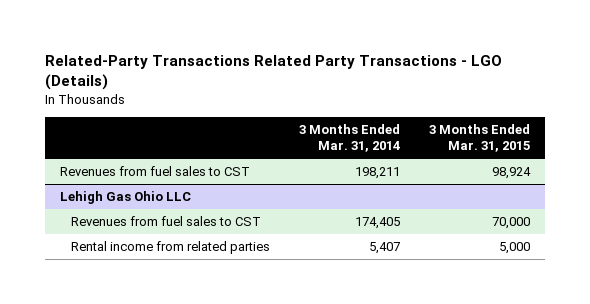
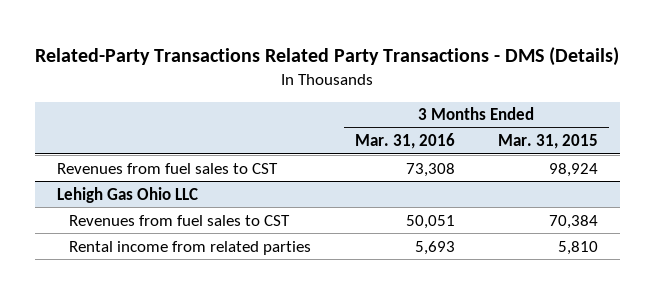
- Related-Party Transactions Related Party Transactions - LGO (Details)
+ Related-Party Transactions Related Party Transactions - DMS (Details)
- | 3 Months Ended Mar. 31, 2014 | 3 Months Ended Mar. 31, 2015
+ | 3 Months Ended Mar. 31, 2016 | 3 Months Ended Mar. 31, 2015
@ Lehigh Gas Ohio LLC
- Revenues from fuel sales to CST | 174,405 | 70,000
- Rental income from related parties | 5,407 | 5,000
+ Revenues from fuel sales to CST | 50,051 | 70,384
+ Rental income from related parties | 5,693 | 5,810

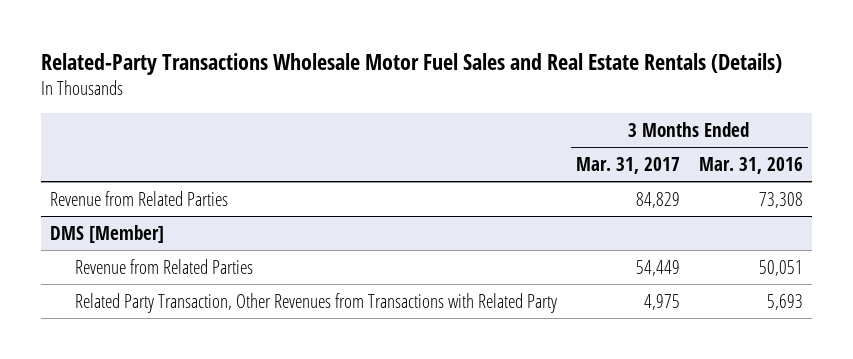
- Related-Party Transactions Related Party Transactions - DMS (Details)
+ Related-Party Transactions Wholesale Motor Fuel Sales and Real Estate Rentals (Details)
- | 3 Months Ended Mar. 31, 2016 | 3 Months Ended Mar. 31, 2015
+ | 3 Months Ended Mar. 31, 2017 | 3 Months Ended Mar. 31, 2016
- Revenues from fuel sales to CST | 73,308 | 98,924
- Lehigh Gas Ohio LLC
- Revenues from fuel sales to CST | 50,051 | 70,384
- Rental income from related parties | 5,693 | 5,810
+ Revenue from Related Parties | 84,829 | 73,308
+ DMS [Member]
+ Revenue from Related Parties | 54,449 | 50,051
+ Related Party Transaction, Other Revenues from Transactions with Related Party | 4,975 | 5,693

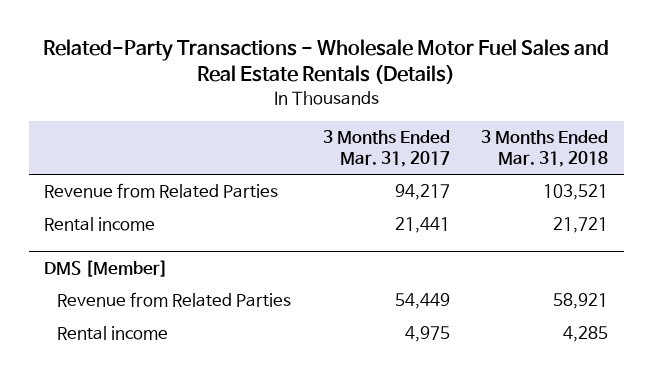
- Related-Party Transactions Wholesale Motor Fuel Sales and Real Estate Rentals (Details)
+ Related-Party Transactions - Wholesale Motor Fuel Sales and Real Estate Rentals (Details)
- | 3 Months Ended Mar. 31, 2017 | 3 Months Ended Mar. 31, 2016
+ | 3 Months Ended Mar. 31, 2017 | 3 Months Ended Mar. 31, 2018
- Revenue from Related Parties | 84,829 | 73,308
+ Revenue from Related Parties | 94,217 | 103,521
+ Rental income | 21,441 | 21,721
@ DMS [Member]
- Related Party Transaction, Other Revenues from Transactions with Related Party | 4,975 | 5,693
+ Rental income | 4,975 | 4,285

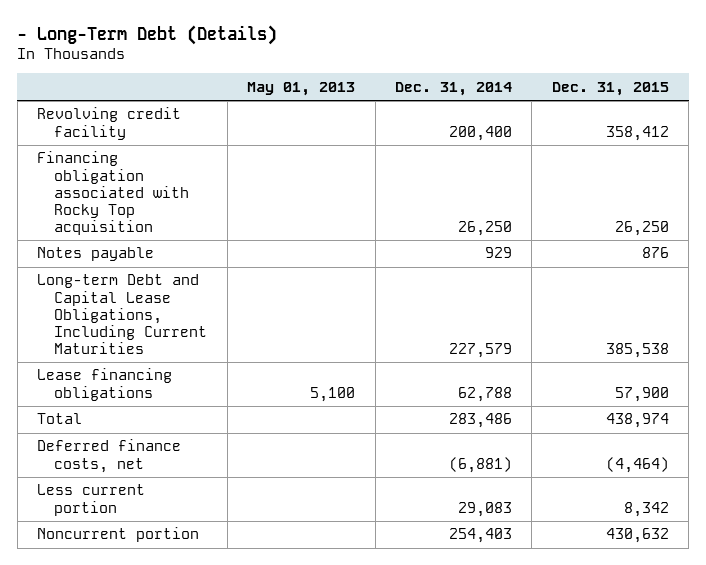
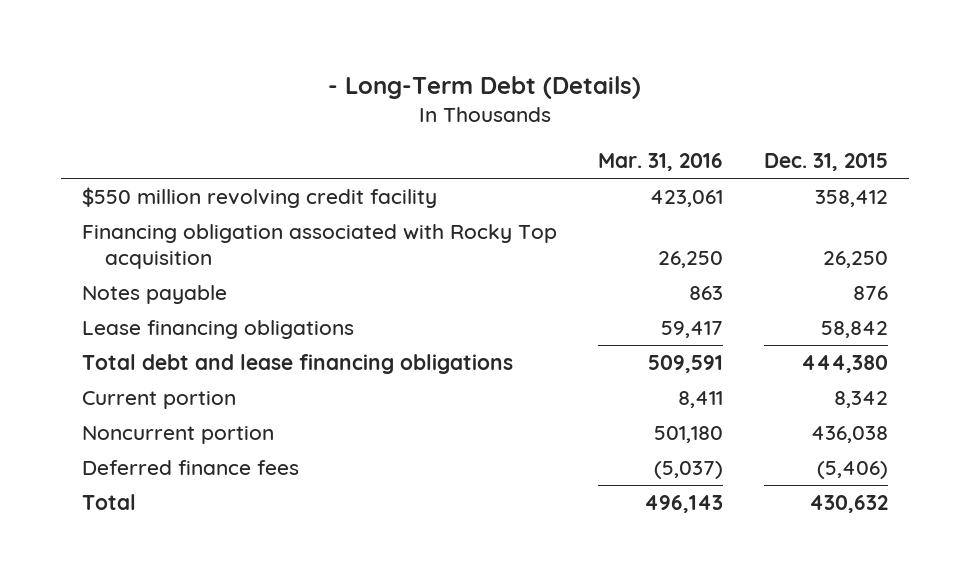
- | May 01, 2013 | Dec. 31, 2014 | Dec. 31, 2015
+ | Mar. 31, 2016 | Dec. 31, 2015
- Revolving credit facility | | 200,400 | 358,412
+ $550 million revolving credit facility | 423,061 | 358,412
- Long-term Debt and Capital Lease Obligations, Including Current Maturities | | 227,579 | 385,538
- Lease financing obligations | 5,100 | 62,788 | 57,900
- Total | | 283,486 | 438,974
- Deferred finance costs, net | | (6,881) | (4,464)
- Less current portion | | 29,083 | 8,342
- Noncurrent portion | | 254,403 | 430,632
+ Lease financing obligations | 59,417 | 58,842
+ Total debt and lease financing obligations | 509,591 | 444,380
+ Current portion | 8,411 | 8,342
+ Noncurrent portion | 501,180 | 436,038
+ Deferred finance fees | (5,037) | (5,406)
+ Total | 496,143 | 430,632

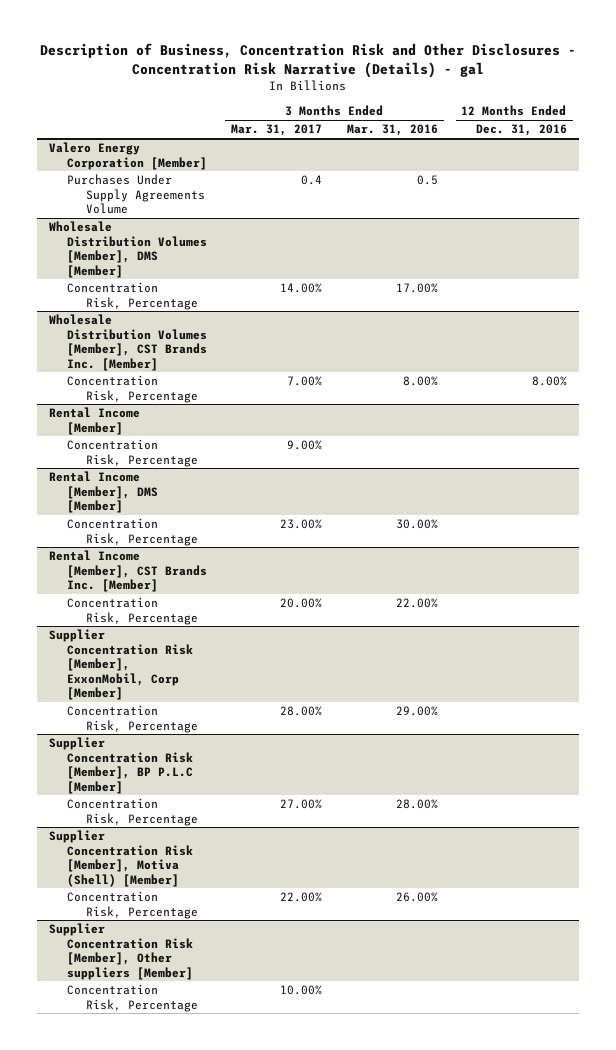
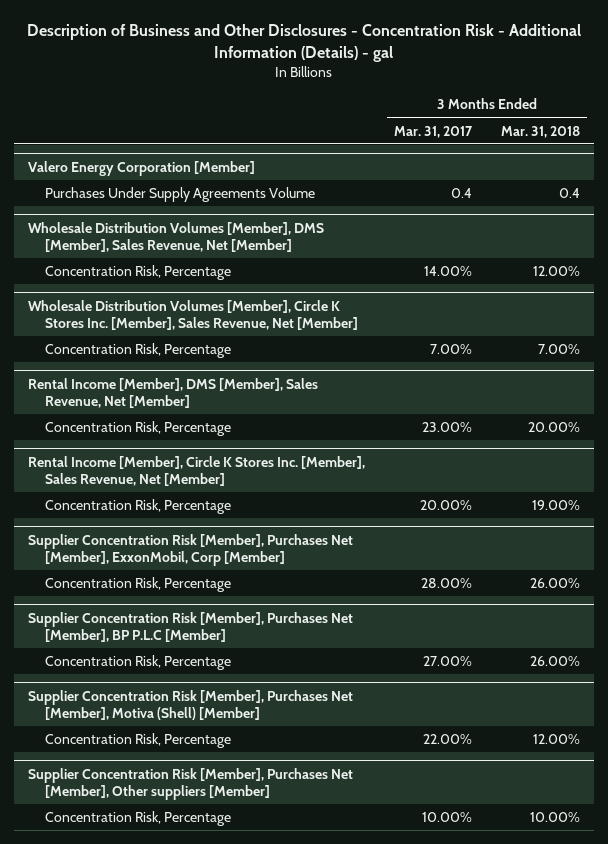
- Description of Business, Concentration Risk and Other Disclosures - Concentration Risk Narrative (Details) - gal
+ Description of Business and Other Disclosures - Concentration Risk - Additional Information (Details) - gal
- | 3 Months Ended Mar. 31, 2017 | 3 Months Ended Mar. 31, 2016 | 12 Months Ended Dec. 31, 2016
+ | 3 Months Ended Mar. 31, 2017 | 3 Months Ended Mar. 31, 2018
- Wholesale Distribution Volumes [Member], DMS [Member]
+ Wholesale Distribution Volumes [Member], DMS [Member], Sales Revenue, Net [Member]
- Wholesale Distribution Volumes [Member], CST Brands Inc. [Member]
+ Wholesale Distribution Volumes [Member], Circle K Stores Inc. [Member], Sales Revenue, Net [Member]
- Rental Income [Member]
- Concentration Risk, Percentage | 9.00% | |
- Rental Income [Member], DMS [Member]
+ Rental Income [Member], DMS [Member], Sales Revenue, Net [Member]
- Rental Income [Member], CST Brands Inc. [Member]
+ Rental Income [Member], Circle K Stores Inc. [Member], Sales Revenue, Net [Member]
- Supplier Concentration Risk [Member], ExxonMobil, Corp [Member]
+ Supplier Concentration Risk [Member], Purchases Net [Member], ExxonMobil, Corp [Member]
- Supplier Concentration Risk [Member], BP P.L.C [Member]
+ Supplier Concentration Risk [Member], Purchases Net [Member], BP P.L.C [Member]
- Supplier Concentration Risk [Member], Motiva (Shell) [Member]
+ Supplier Concentration Risk [Member], Purchases Net [Member], Motiva (Shell) [Member]
- Supplier Concentration Risk [Member], Other suppliers [Member]
+ Supplier Concentration Risk [Member], Purchases Net [Member], Other suppliers [Member]

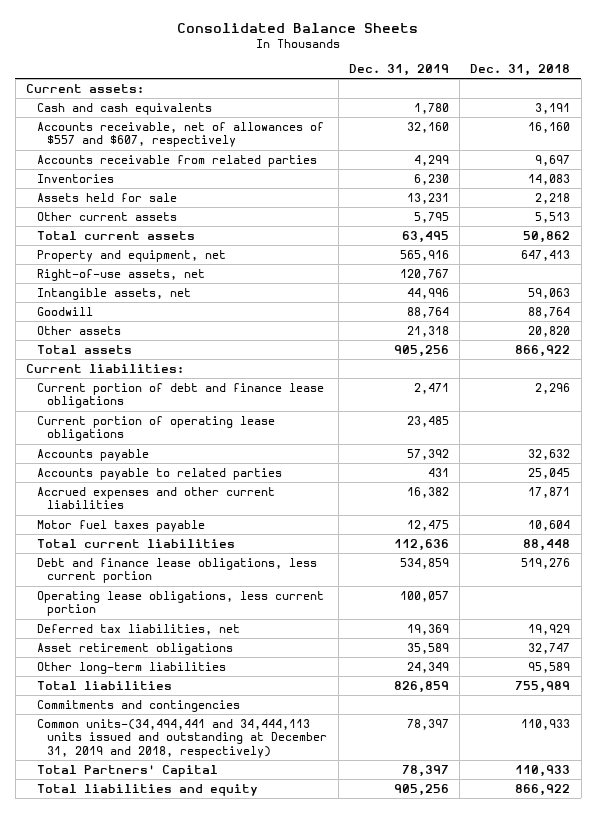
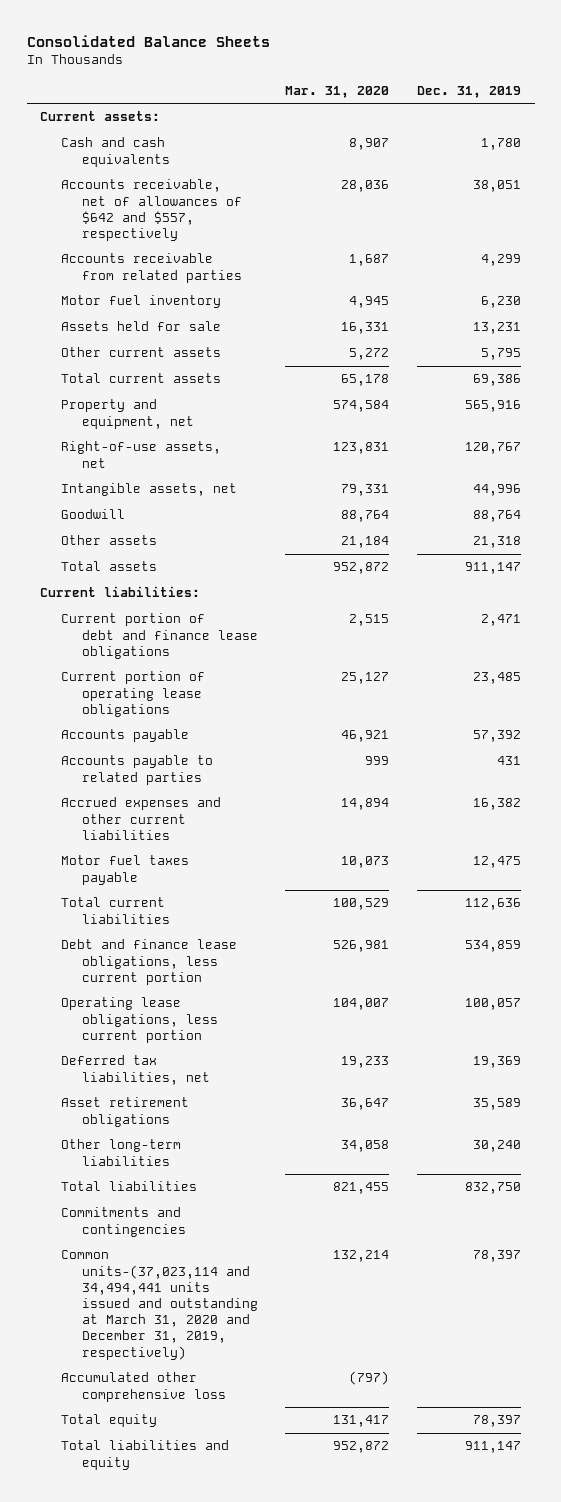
- | Dec. 31, 2019 | Dec. 31, 2018
+ | Mar. 31, 2020 | Dec. 31, 2019
- Accounts receivable, net of allowances of $557 and $607, respectively | 32,160 | 16,160
+ Accounts receivable, net of allowances of $642 and $557, respectively | 28,036 | 38,051
- Inventories | 6,230 | 14,083
+ Motor fuel inventory | 4,945 | 6,230
- Total current assets | 63,495 | 50,862
+ Total current assets | 65,178 | 69,386
- Total assets | 905,256 | 866,922
+ Total assets | 952,872 | 911,147
- Other long-term liabilities | 24,349 | 95,589
- Total liabilities | 826,859 | 755,989
+ Other long-term liabilities | 34,058 | 30,240
+ Total liabilities | 821,455 | 832,750
- Common units-(34,494,441 and 34,444,113 units issued and outstanding at December 31, 2019 and 2018, respectively) | 78,397 | 110,933
- Total Partners' Capital | 78,397 | 110,933
- Total liabilities and equity | 905,256 | 866,922
+ Common units-(37,023,114 and 34,494,441 units issued and outstanding at March 31, 2020 and December 31, 2019, respectively) | 132,214 | 78,397
+ Accumulated other comprehensive loss | (797) |
+ Total equity | 131,417 | 78,397
+ Total liabilities and equity | 952,872 | 911,147

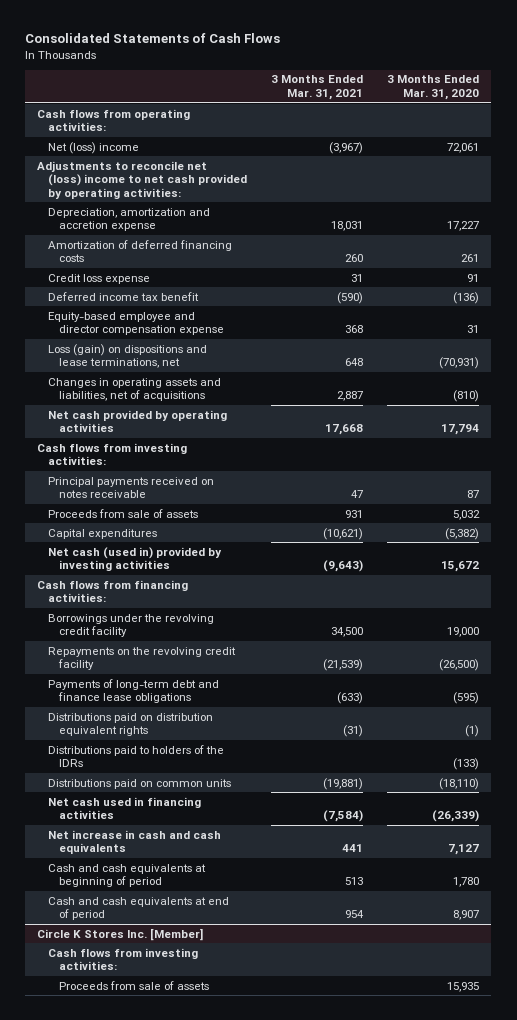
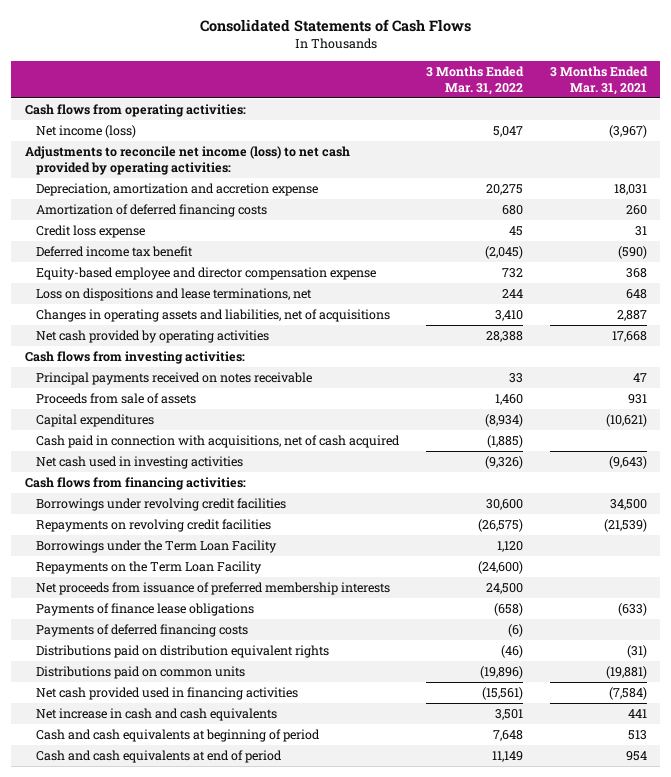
- | 3 Months Ended Mar. 31, 2021 | 3 Months Ended Mar. 31, 2020
+ | 3 Months Ended Mar. 31, 2022 | 3 Months Ended Mar. 31, 2021
- Net (loss) income | (3,967) | 72,061
- Adjustments to reconcile net (loss) income to net cash provided by operating activities:
+ Net income (loss) | 5,047 | (3,967)
+ Adjustments to reconcile net income (loss) to net cash provided by operating activities:
- Loss (gain) on dispositions and lease terminations, net | 648 | (70,931)
+ Loss on dispositions and lease terminations, net | 244 | 648
- Net cash (used in) provided by investing activities | (9,643) | 15,672
+ Cash paid in connection with acquisitions, net of cash acquired | (1,885) |
+ Net cash used in investing activities | (9,326) | (9,643)
- Borrowings under the revolving credit facility | 34,500 | 19,000
- Repayments on the revolving credit facility | (21,539) | (26,500)
- Payments of long-term debt and finance lease obligations | (633) | (595)
+ Borrowings under revolving credit facilities | 30,600 | 34,500
+ Repayments on revolving credit facilities | (26,575) | (21,539)
+ Borrowings under the Term Loan Facility | 1,120 |
+ Repayments on the Term Loan Facility | (24,600) |
+ Net proceeds from issuance of preferred membership interests | 24,500 |
+ Payments of finance lease obligations | (658) | (633)
+ Payments of deferred financing costs | (6) |
- Distributions paid to holders of the IDRs | | (133)
- Net cash used in financing activities | (7,584) | (26,339)
+ Net cash provided used in financing activities | (15,561) | (7,584)
- Circle K Stores Inc. [Member]
- Cash flows from investing activities:
- Proceeds from sale of assets | | 15,935

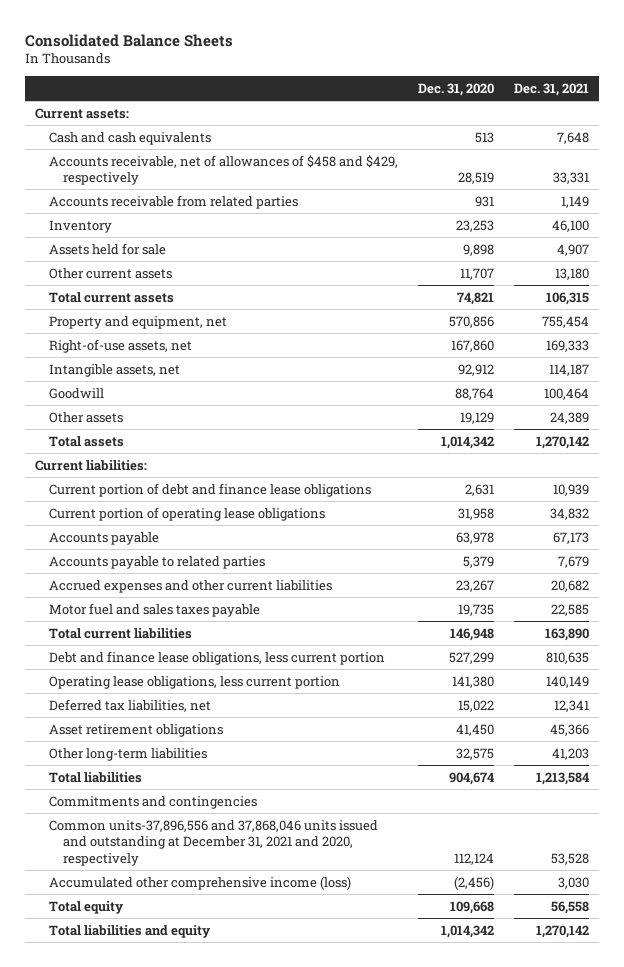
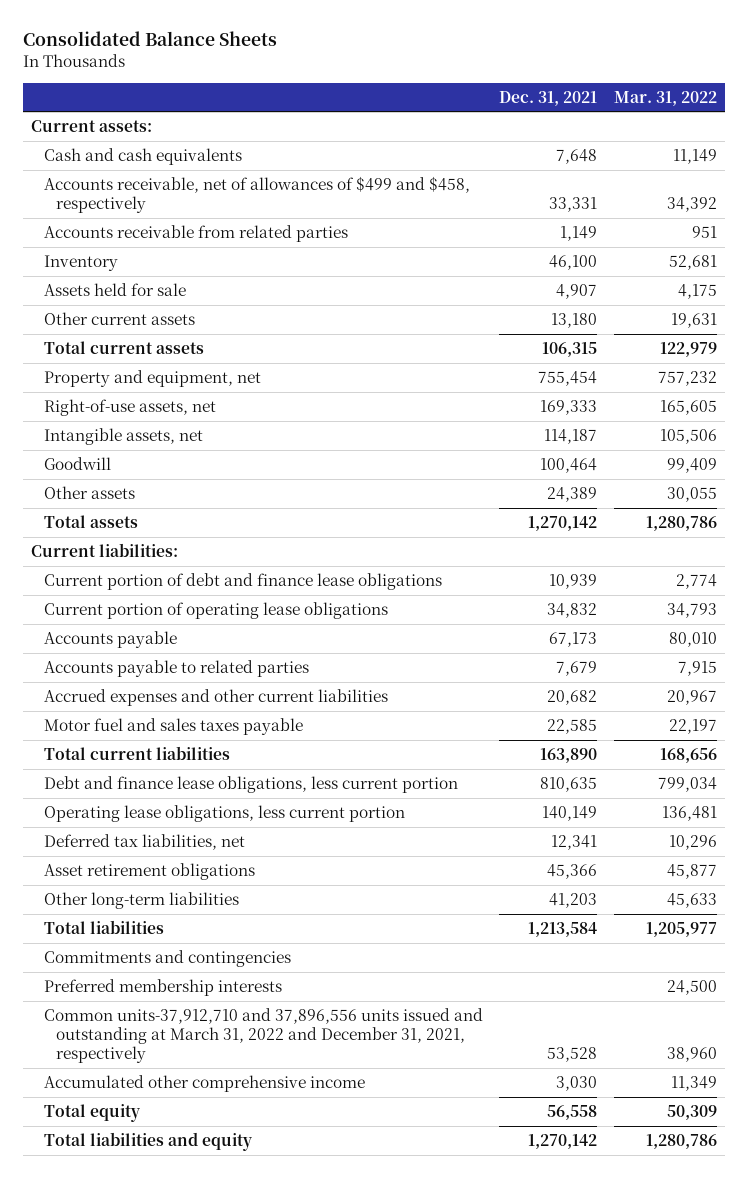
- | Dec. 31, 2020 | Dec. 31, 2021
+ | Dec. 31, 2021 | Mar. 31, 2022
- Accounts receivable, net of allowances of $458 and $429, respectively | 28,519 | 33,331
+ Accounts receivable, net of allowances of $499 and $458, respectively | 33,331 | 34,392
- Common units-37,896,556 and 37,868,046 units issued and outstanding at December 31, 2021 and 2020, respectively | 112,124 | 53,528
- Accumulated other comprehensive income (loss) | (2,456) | 3,030
+ Preferred membership interests | | 24,500
+ Common units-37,912,710 and 37,896,556 units issued and outstanding at March 31, 2022 and December 31, 2021, respectively | 53,528 | 38,960
+ Accumulated other comprehensive income | 3,030 | 11,349

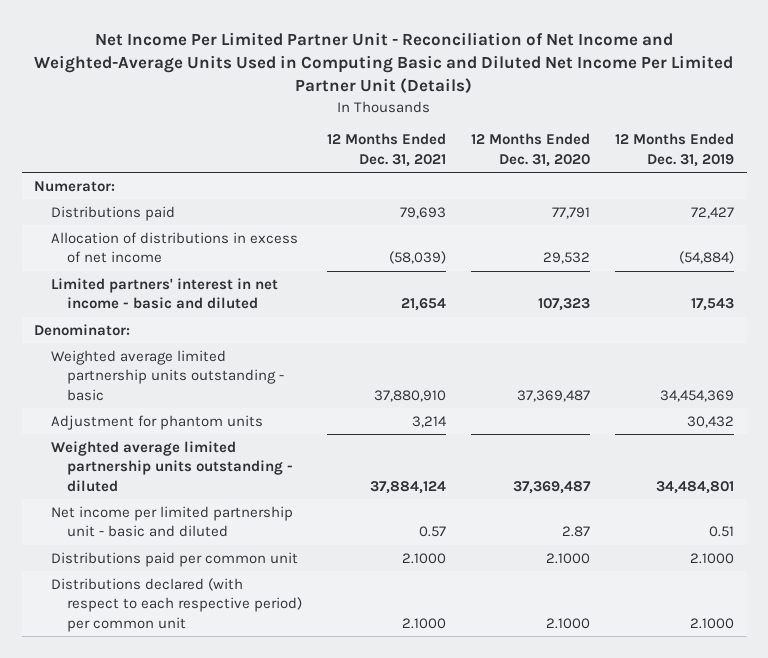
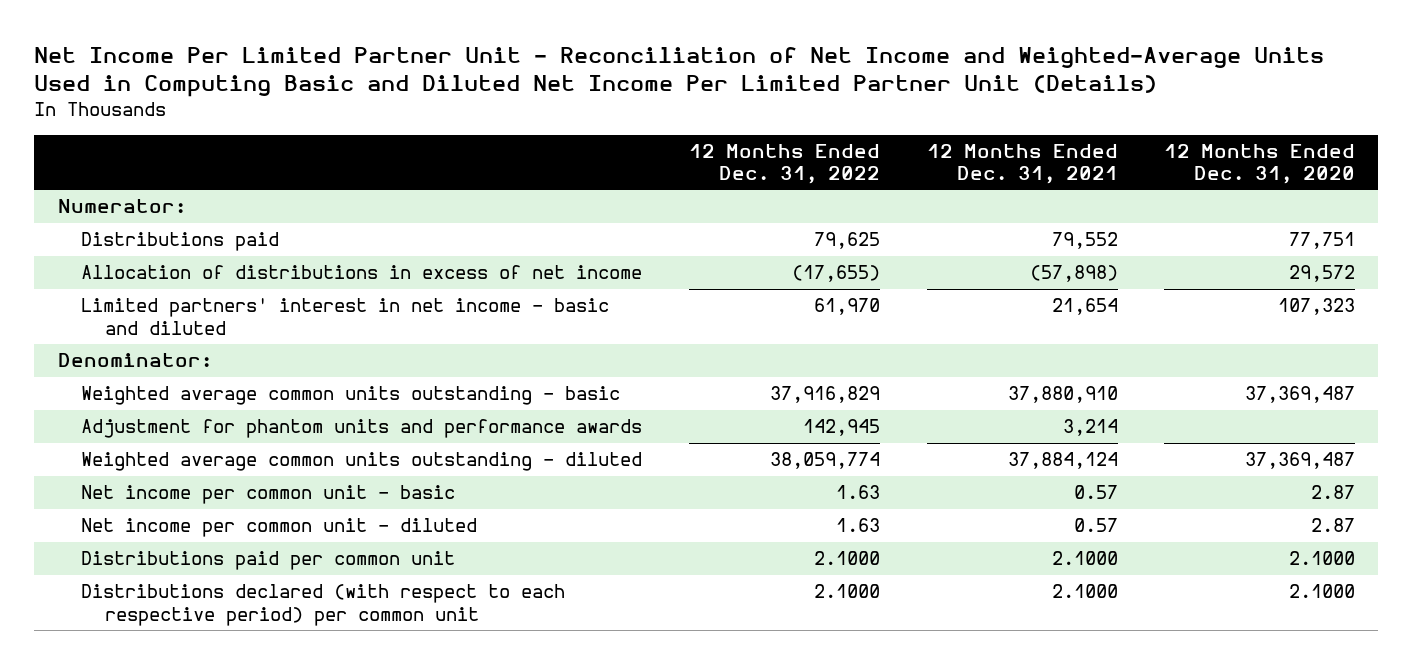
- | 12 Months Ended Dec. 31, 2021 | 12 Months Ended Dec. 31, 2020 | 12 Months Ended Dec. 31, 2019
+ | 12 Months Ended Dec. 31, 2022 | 12 Months Ended Dec. 31, 2021 | 12 Months Ended Dec. 31, 2020
- Distributions paid | 79,693 | 77,791 | 72,427
- Allocation of distributions in excess of net income | (58,039) | 29,532 | (54,884)
+ Distributions paid | 79,625 | 79,552 | 77,751
+ Allocation of distributions in excess of net income | (17,655) | (57,898) | 29,572
- Weighted average limited partnership units outstanding - basic | 37,880,910 | 37,369,487 | 34,454,369
- Adjustment for phantom units | 3,214 | | 30,432
- Weighted average limited partnership units outstanding - diluted | 37,884,124 | 37,369,487 | 34,484,801
- Net income per limited partnership unit - basic and diluted | 0.57 | 2.87 | 0.51
+ Weighted average common units outstanding - basic | 37,916,829 | 37,880,910 | 37,369,487
+ Adjustment for phantom units and performance awards | 142,945 | 3,214 |
+ Weighted average common units outstanding - diluted | 38,059,774 | 37,884,124 | 37,369,487
+ Net income per common unit - basic | 1.63 | 0.57 | 2.87
+ Net income per common unit - diluted | 1.63 | 0.57 | 2.87

